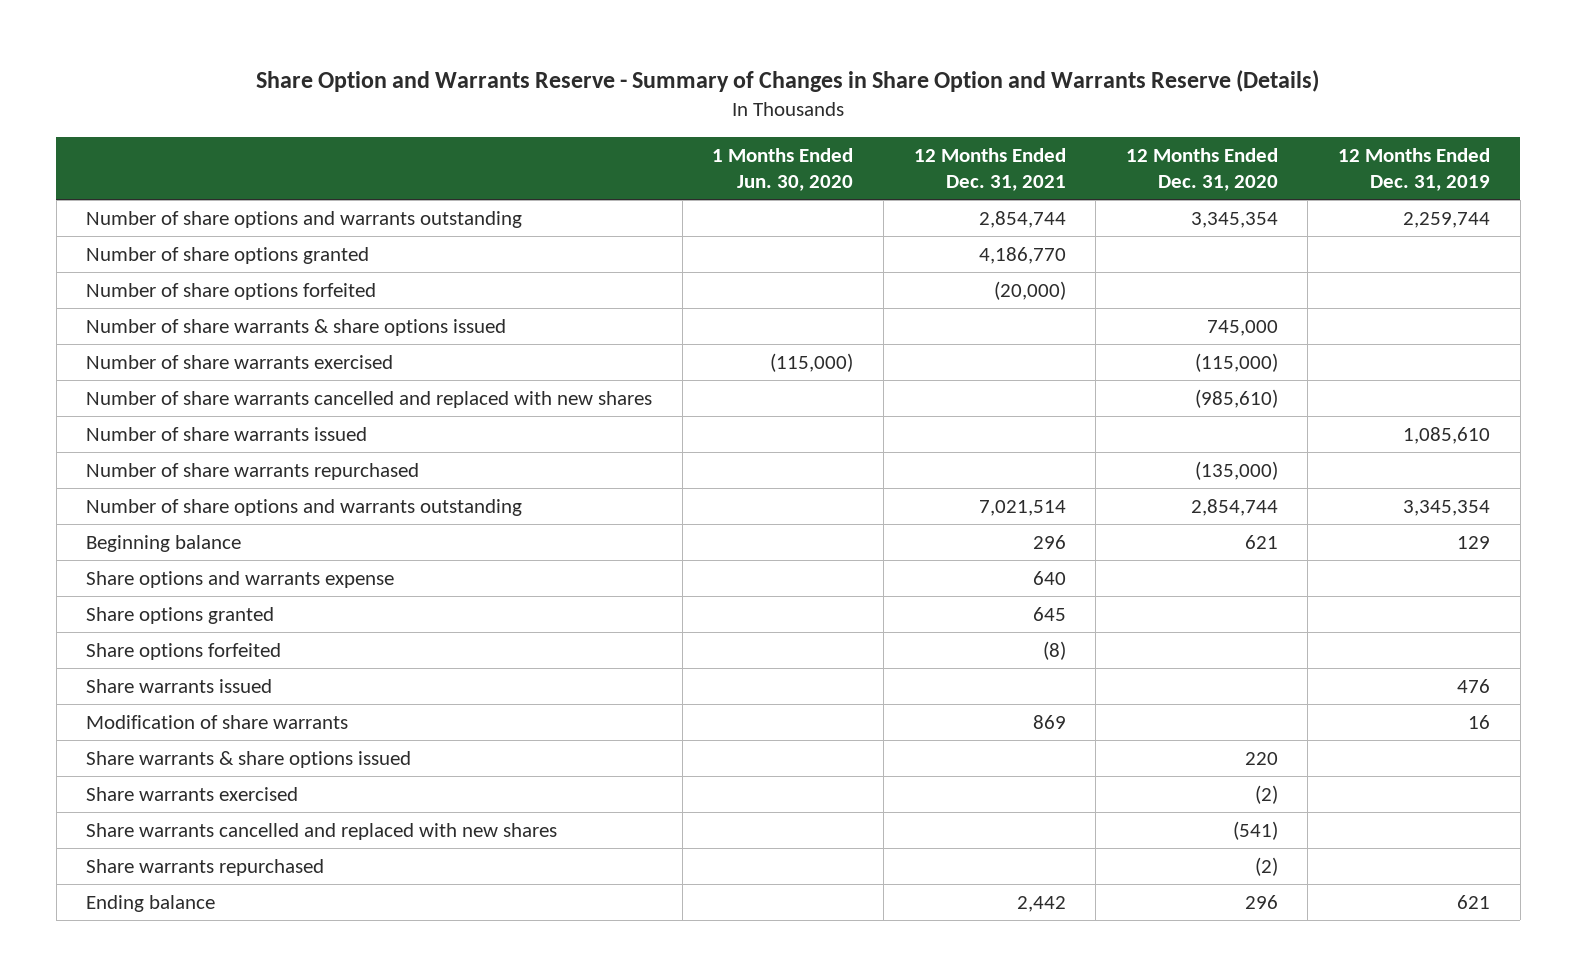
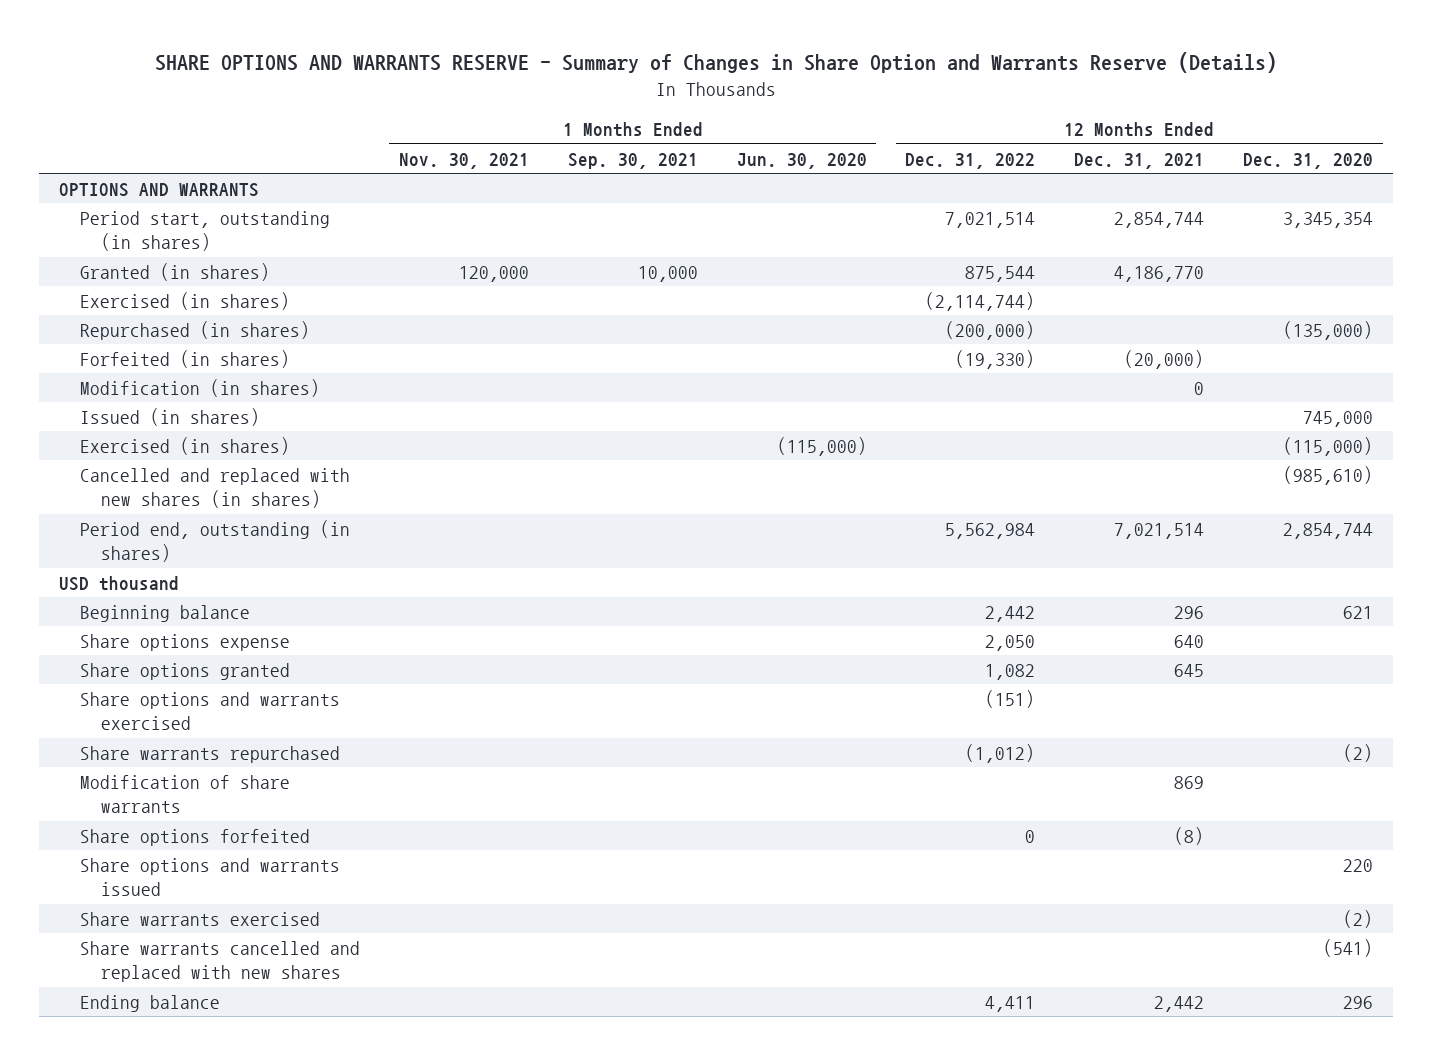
- Share Option and Warrants Reserve - Summary of Changes in Share Option and Warrants Reserve (Details)
+ SHARE OPTIONS AND WARRANTS RESERVE - Summary of Changes in Share Option and Warrants Reserve (Details)
- | 1 Months Ended Jun. 30, 2020 | 12 Months Ended Dec. 31, 2021 | 12 Months Ended Dec. 31, 2020 | 12 Months Ended Dec. 31, 2019
+ | 1 Months Ended Nov. 30, 2021 | 1 Months Ended Sep. 30, 2021 | 1 Months Ended Jun. 30, 2020 | 12 Months Ended Dec. 31, 2022 | 12 Months Ended Dec. 31, 2021 | 12 Months Ended Dec. 31, 2020
- Number of share options and warrants outstanding | | 2,854,744 | 3,345,354 | 2,259,744
- Number of share options granted | | 4,186,770 | |
- Number of share options forfeited | | (20,000) | |
- Number of share warrants & share options issued | | | 745,000 |
- Number of share warrants exercised | (115,000) | | (115,000) |
- Number of share warrants cancelled and replaced with new shares | | | (985,610) |
- Number of share warrants issued | | | | 1,085,610
- Number of share warrants repurchased | | | (135,000) |
- Number of share options and warrants outstanding | | 7,021,514 | 2,854,744 | 3,345,354
+ OPTIONS AND WARRANTS
+ Period start, outstanding (in shares) | | | | 7,021,514 | 2,854,744 | 3,345,354
+ Granted (in shares) | 120,000 | 10,000 | | 875,544 | 4,186,770 |
+ Exercised (in shares) | | | | (2,114,744) | |
+ Repurchased (in shares) | | | | (200,000) | | (135,000)
+ Forfeited (in shares) | | | | (19,330) | (20,000) |
+ Modification (in shares) | | | | | 0 |
+ Issued (in shares) | | | | | | 745,000
+ Exercised (in shares) | | | (115,000) | | | (115,000)
+ Cancelled and replaced with new shares (in shares) | | | | | | (985,610)
+ Period end, outstanding (in shares) | | | | 5,562,984 | 7,021,514 | 2,854,744
+ USD thousand
- Share options and warrants expense | | 640 | |
+ Share options expense | | | | 2,050 | 640 |
- Share warrants issued | | | | 476
+ Share options and warrants exercised | | | | (151) | |
moved up: Share warrants repurchased | | | | (1,012) | | (2)
- Share warrants & share options issued | | | 220 |
moved down: Share options forfeited | | | | 0 | (8) |
+ Share options and warrants issued | | | | | | 220

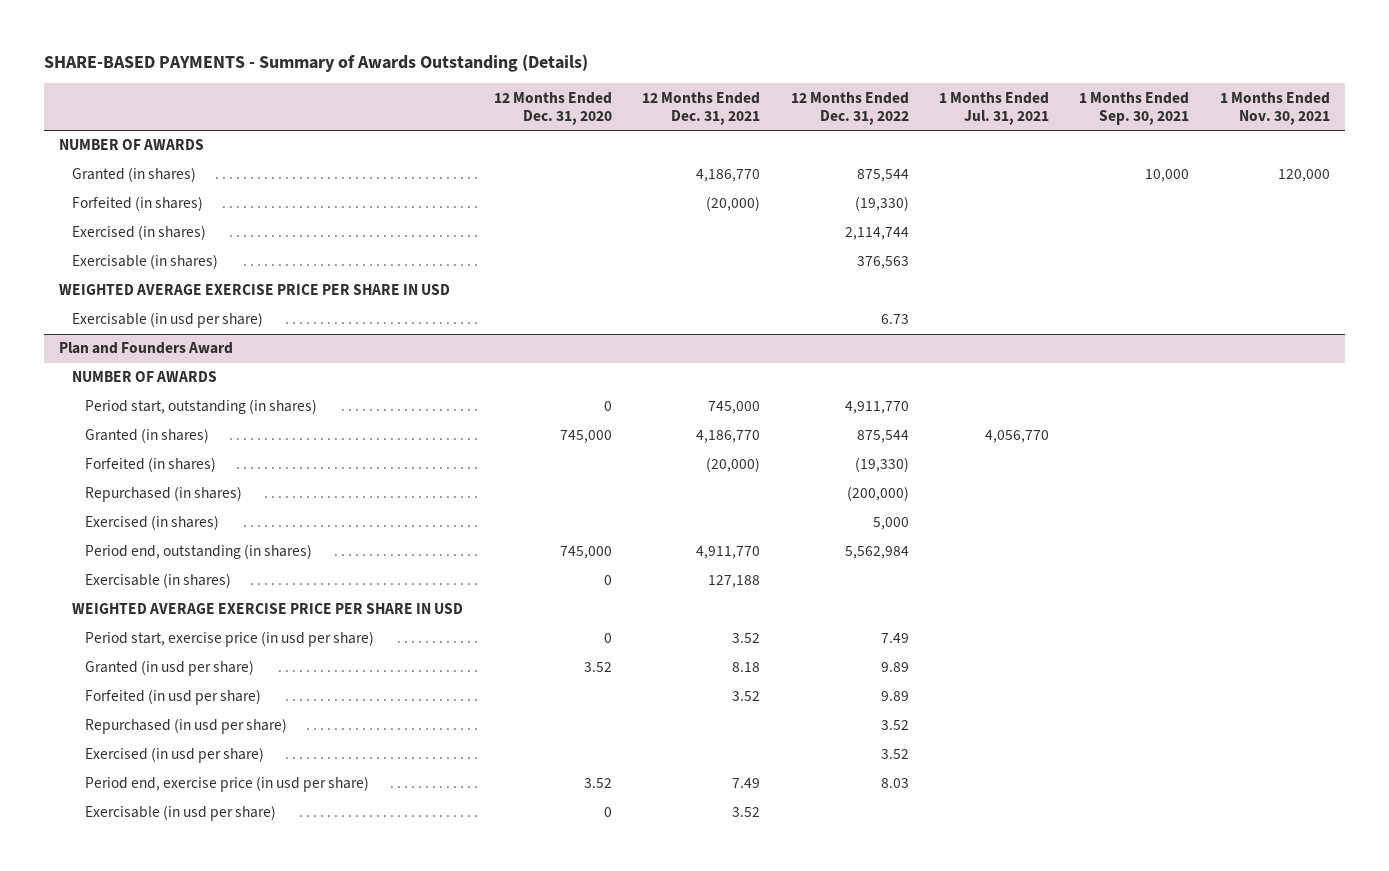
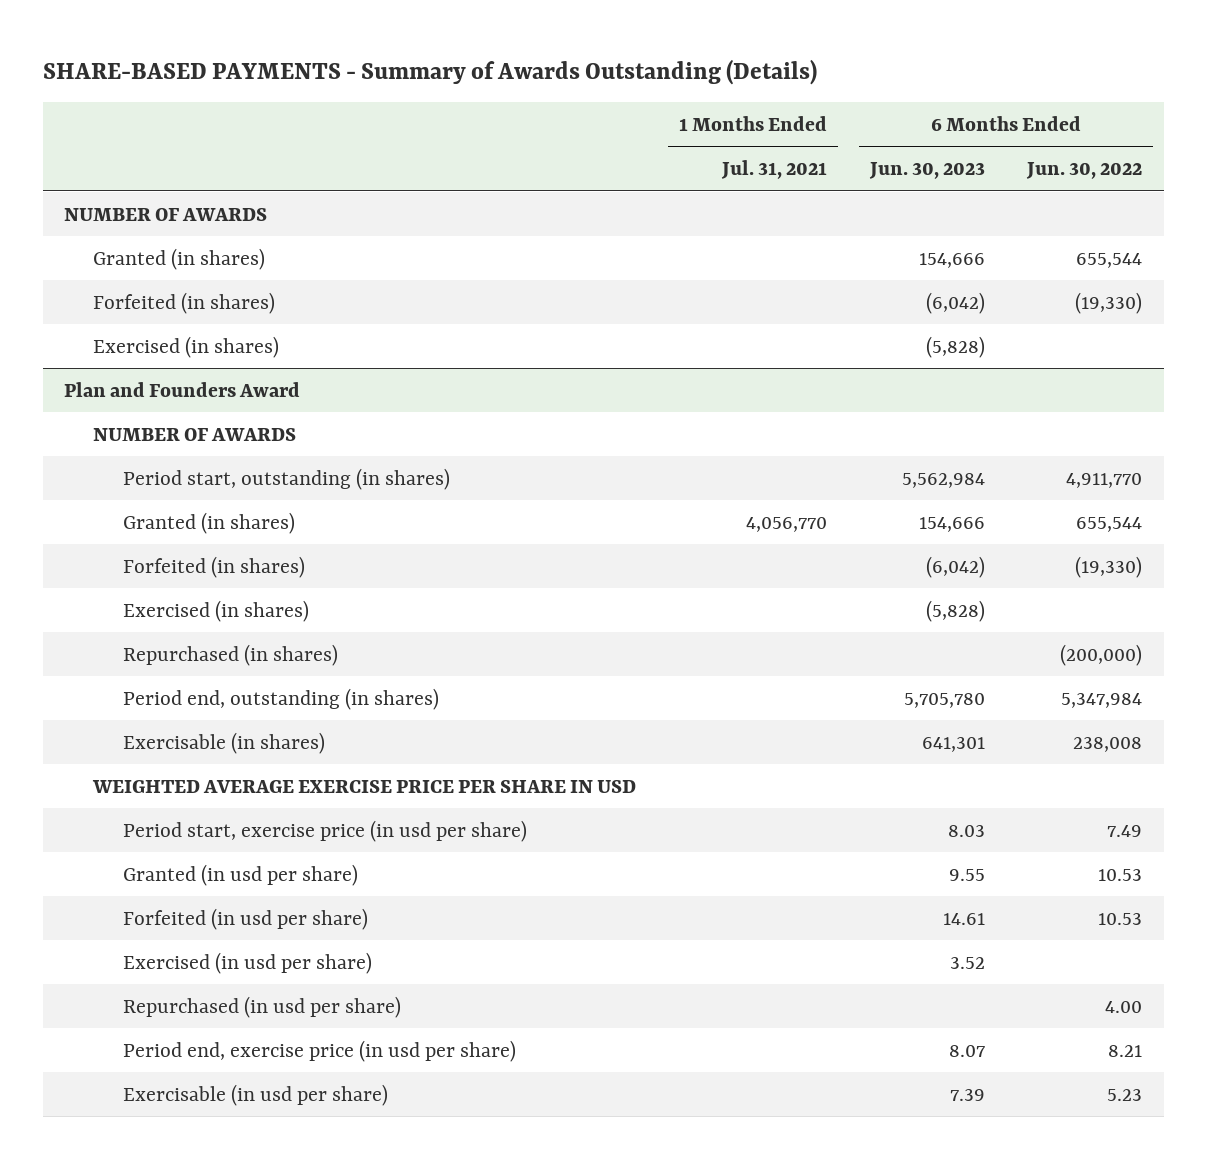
- | 12 Months Ended Dec. 31, 2020 | 12 Months Ended Dec. 31, 2021 | 12 Months Ended Dec. 31, 2022 | 1 Months Ended Jul. 31, 2021 | 1 Months Ended Sep. 30, 2021 | 1 Months Ended Nov. 30, 2021
+ | 1 Months Ended Jul. 31, 2021 | 6 Months Ended Jun. 30, 2023 | 6 Months Ended Jun. 30, 2022
- Exercisable (in shares) | | | 376,563 | | |
- WEIGHTED AVERAGE EXERCISE PRICE PER SHARE IN USD
- Exercisable (in usd per share) | | | 6.73 | | |
@ Plan and Founders Award
moved down: Repurchased (in shares) | | | (200,000)
moved down: Repurchased (in usd per share) | | | 4.00

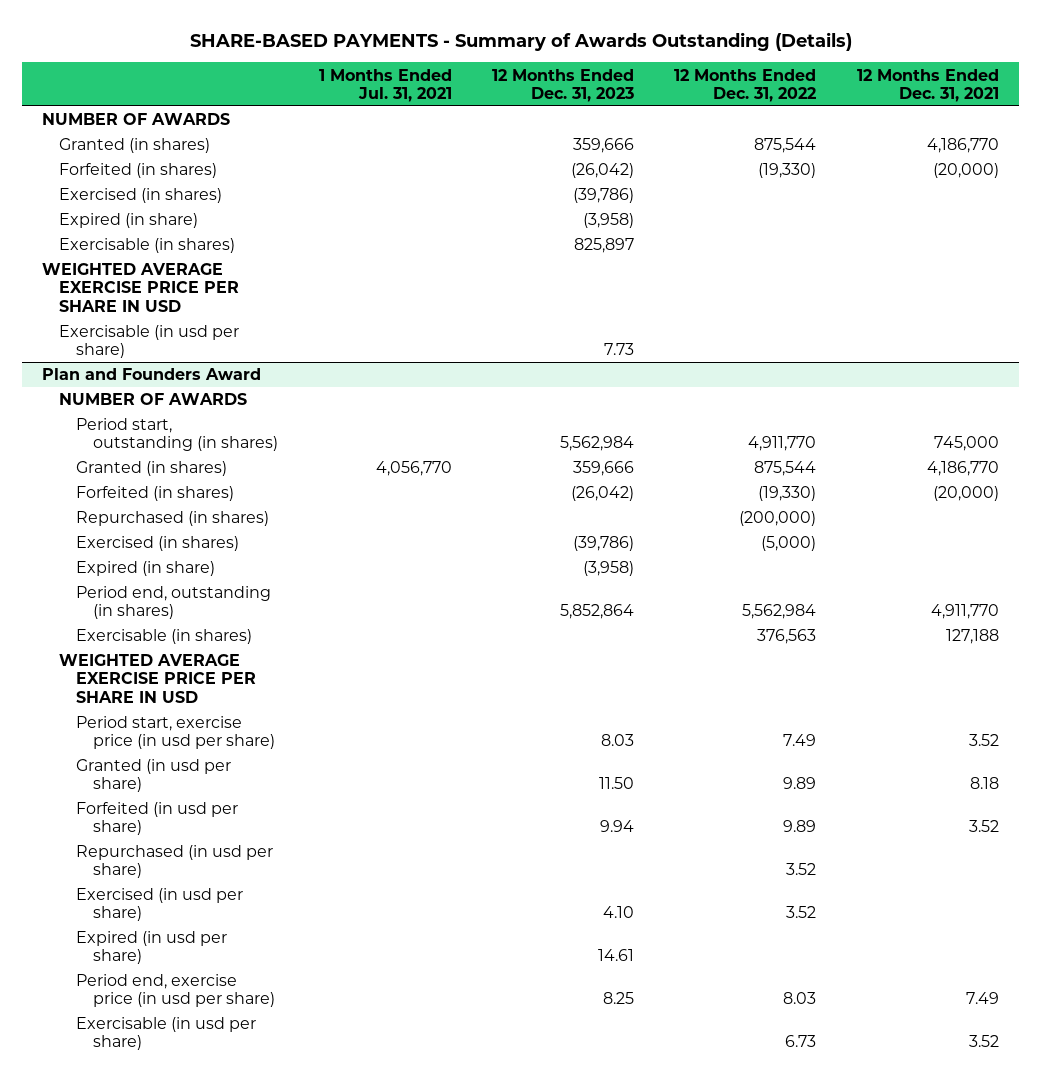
- | 1 Months Ended Jul. 31, 2021 | 6 Months Ended Jun. 30, 2023 | 6 Months Ended Jun. 30, 2022
+ | 1 Months Ended Jul. 31, 2021 | 12 Months Ended Dec. 31, 2023 | 12 Months Ended Dec. 31, 2022 | 12 Months Ended Dec. 31, 2021
+ Expired (in share) | | (3,958) | |
+ Exercisable (in shares) | | 825,897 | |
+ WEIGHTED AVERAGE EXERCISE PRICE PER SHARE IN USD
+ Exercisable (in usd per share) | | 7.73 | |
@ Plan and Founders Award
moved down: Exercised (in shares) | | (39,786) | (5,000) |
+ Expired (in share) | | (3,958) | |
moved down: Exercised (in usd per share) | | 4.10 | 3.52 |
+ Expired (in usd per share) | | 14.61 | |

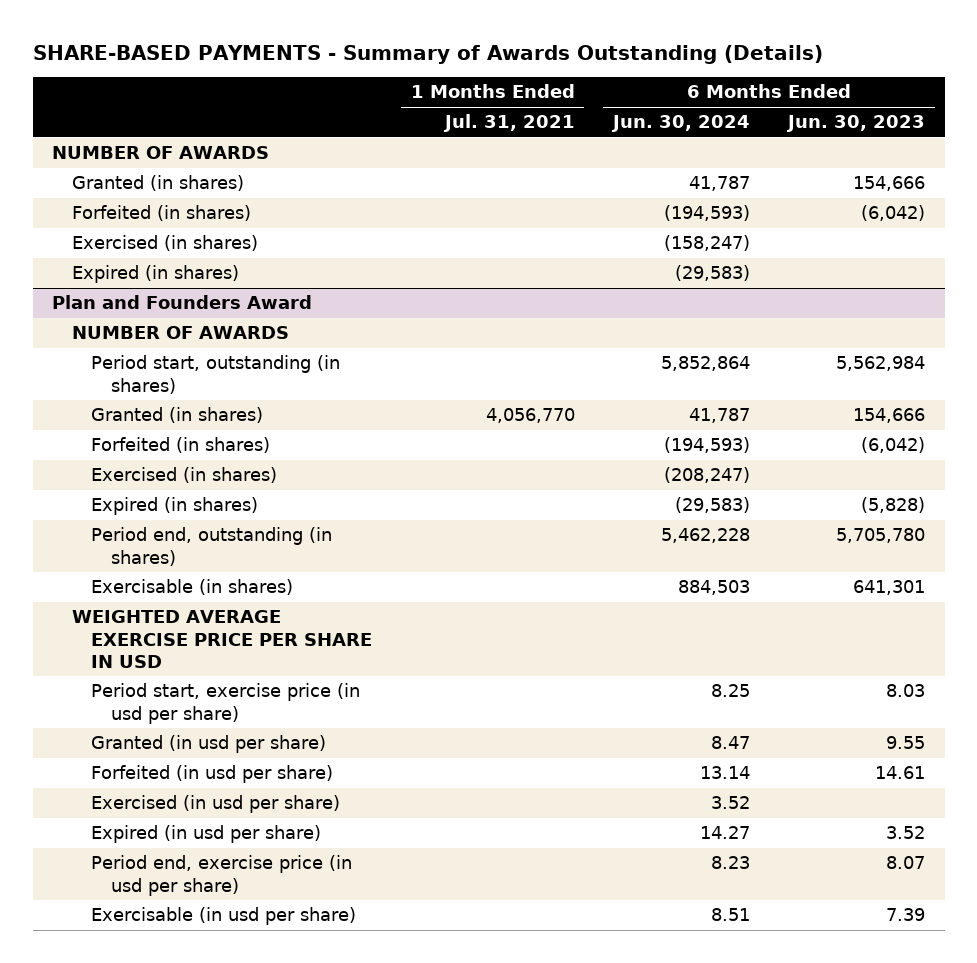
- | 1 Months Ended Jul. 31, 2021 | 12 Months Ended Dec. 31, 2023 | 12 Months Ended Dec. 31, 2022 | 12 Months Ended Dec. 31, 2021
+ | 1 Months Ended Jul. 31, 2021 | 6 Months Ended Jun. 30, 2024 | 6 Months Ended Jun. 30, 2023
- Expired (in share) | | (3,958) | |
- Exercisable (in shares) | | 825,897 | |
- WEIGHTED AVERAGE EXERCISE PRICE PER SHARE IN USD
- Exercisable (in usd per share) | | 7.73 | |
+ Expired (in shares) | | (29,583) |
@ Plan and Founders Award
- Repurchased (in shares) | | | (200,000) |
- Expired (in share) | | (3,958) | |
+ Expired (in shares) | | (29,583) | (5,828)
- Repurchased (in usd per share) | | | 3.52 |

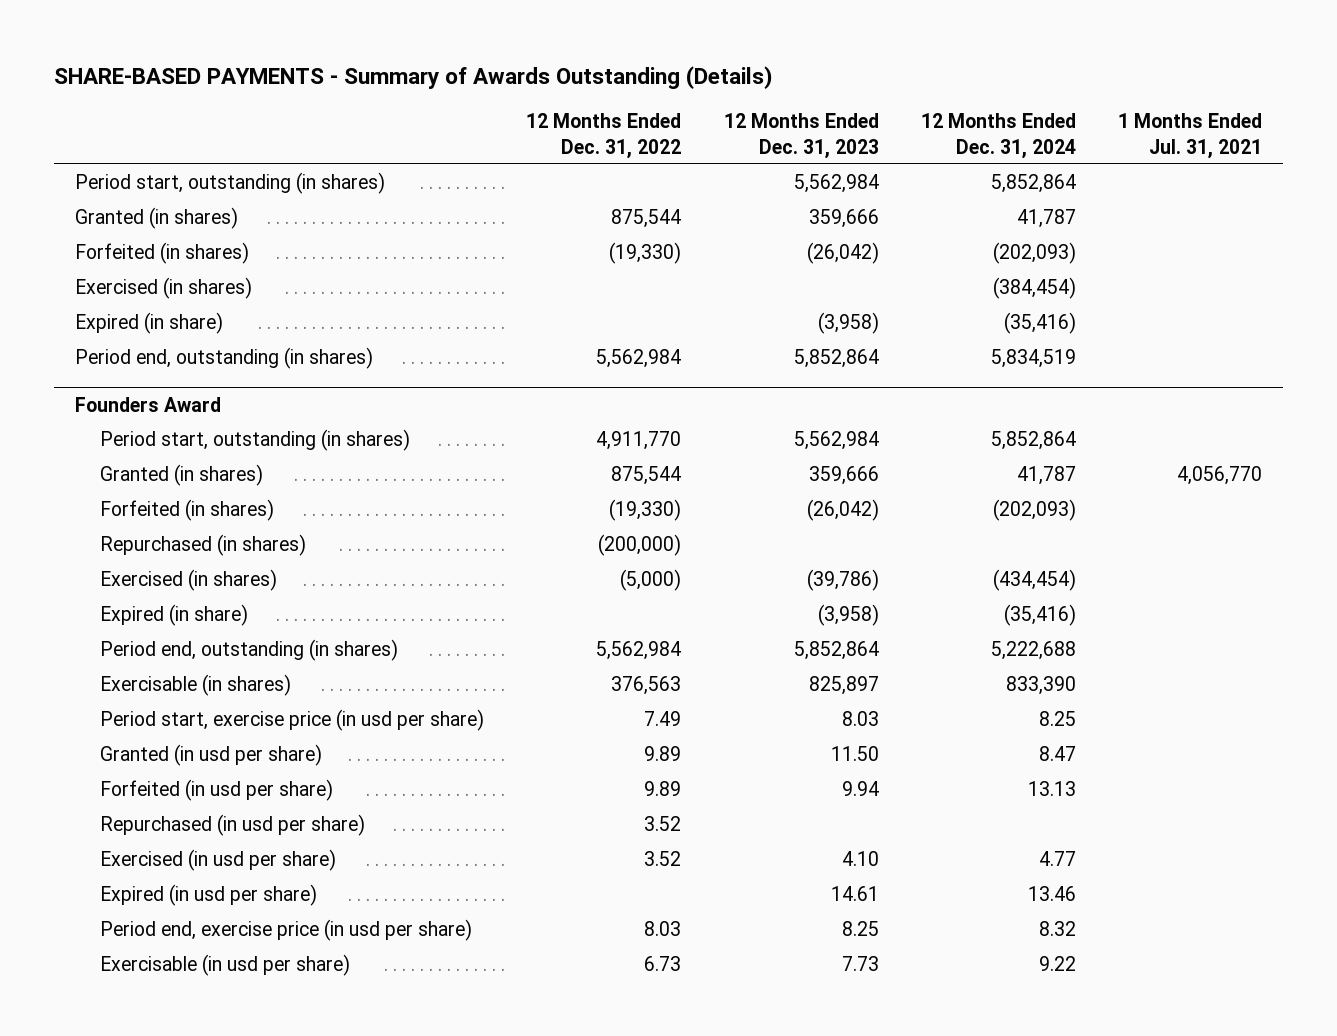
- | 1 Months Ended Jul. 31, 2021 | 6 Months Ended Jun. 30, 2024 | 6 Months Ended Jun. 30, 2023
+ | 12 Months Ended Dec. 31, 2022 | 12 Months Ended Dec. 31, 2023 | 12 Months Ended Dec. 31, 2024 | 1 Months Ended Jul. 31, 2021
- NUMBER OF AWARDS
+ Period start, outstanding (in shares) | | 5,562,984 | 5,852,864 |
- Expired (in shares) | | (29,583) |
- Plan and Founders Award
- NUMBER OF AWARDS
+ Expired (in share) | | (3,958) | (35,416) |
+ Period end, outstanding (in shares) | 5,562,984 | 5,852,864 | 5,834,519 |
+ Founders Award
+ Repurchased (in shares) | (200,000) | | |
- Expired (in shares) | | (29,583) | (5,828)
+ Expired (in share) | | (3,958) | (35,416) |
- WEIGHTED AVERAGE EXERCISE PRICE PER SHARE IN USD
+ Repurchased (in usd per share) | 3.52 | | |

